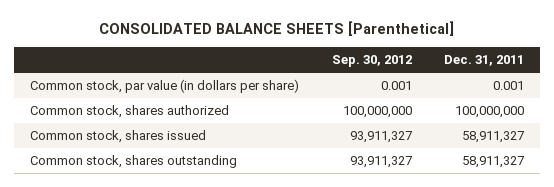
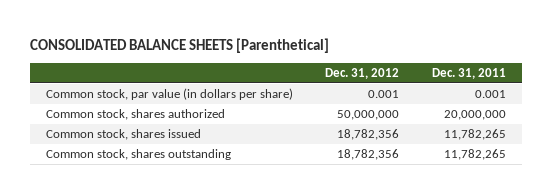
- | Sep. 30, 2012 | Dec. 31, 2011
+ | Dec. 31, 2012 | Dec. 31, 2011
- Common stock, shares authorized | 100,000,000 | 100,000,000
- Common stock, shares issued | 93,911,327 | 58,911,327
- Common stock, shares outstanding | 93,911,327 | 58,911,327
+ Common stock, shares authorized | 50,000,000 | 20,000,000
+ Common stock, shares issued | 18,782,356 | 11,782,265
+ Common stock, shares outstanding | 18,782,356 | 11,782,265

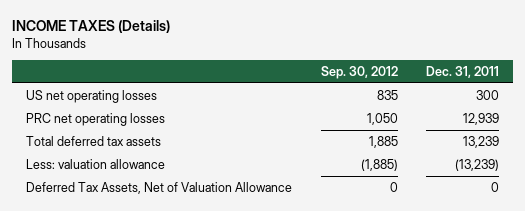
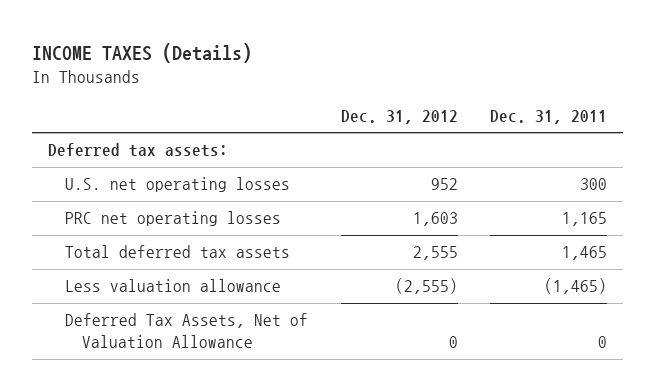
- | Sep. 30, 2012 | Dec. 31, 2011
+ | Dec. 31, 2012 | Dec. 31, 2011
- US net operating losses | 835 | 300
- PRC net operating losses | 1,050 | 12,939
- Total deferred tax assets | 1,885 | 13,239
- Less: valuation allowance | (1,885) | (13,239)
+ Deferred tax assets:
+ U.S. net operating losses | 952 | 300
+ PRC net operating losses | 1,603 | 1,165
+ Total deferred tax assets | 2,555 | 1,465
+ Less valuation allowance | (2,555) | (1,465)

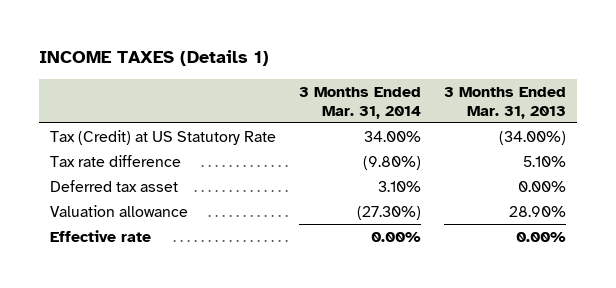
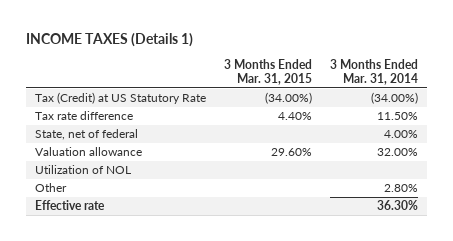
- | 3 Months Ended Mar. 31, 2014 | 3 Months Ended Mar. 31, 2013
+ | 3 Months Ended Mar. 31, 2015 | 3 Months Ended Mar. 31, 2014
- Tax (Credit) at US Statutory Rate | 34.00% | (34.00%)
- Tax rate difference | (9.80%) | 5.10%
- Deferred tax asset | 3.10% | 0.00%
- Valuation allowance | (27.30%) | 28.90%
- Effective rate | 0.00% | 0.00%
+ Tax (Credit) at US Statutory Rate | (34.00%) | (34.00%)
+ Tax rate difference | 4.40% | 11.50%
+ State, net of federal | | 4.00%
+ Valuation allowance | 29.60% | 32.00%
+ Utilization of NOL
+ Other | | 2.80%
+ Effective rate | | 36.30%

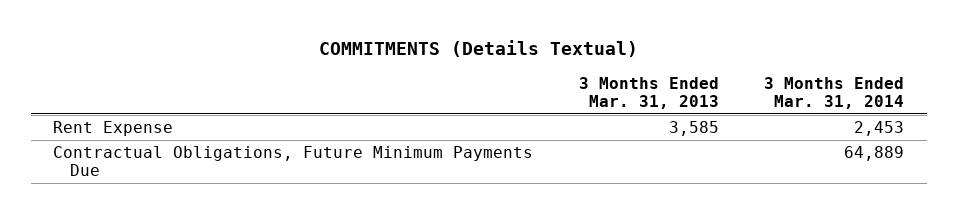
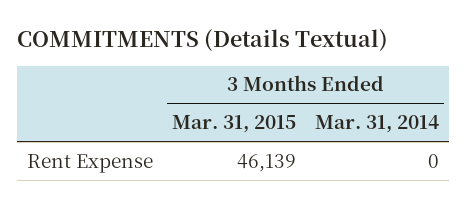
- | 3 Months Ended Mar. 31, 2013 | 3 Months Ended Mar. 31, 2014
+ | 3 Months Ended Mar. 31, 2015 | 3 Months Ended Mar. 31, 2014
- Rent Expense | 3,585 | 2,453
- Contractual Obligations, Future Minimum Payments Due | | 64,889
+ Rent Expense | 46,139 | 0

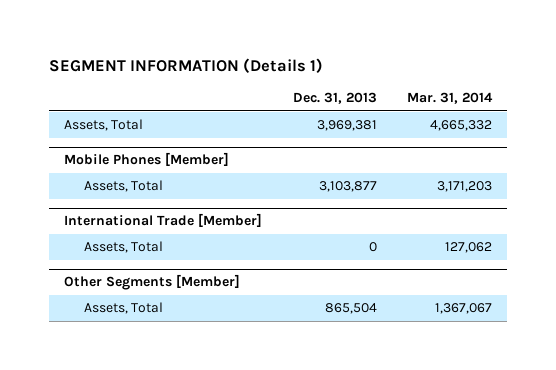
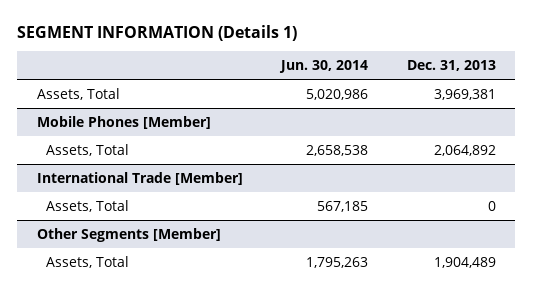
- | Dec. 31, 2013 | Mar. 31, 2014
+ | Jun. 30, 2014 | Dec. 31, 2013
@ Mobile Phones [Member]
- Assets, Total | 3,103,877 | 3,171,203
+ Assets, Total | 2,658,538 | 2,064,892
@ Other Segments [Member]
- Assets, Total | 865,504 | 1,367,067
+ Assets, Total | 1,795,263 | 1,904,489

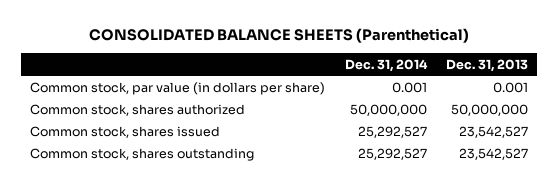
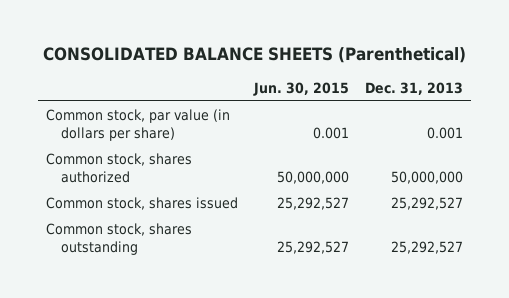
- | Dec. 31, 2014 | Dec. 31, 2013
+ | Jun. 30, 2015 | Dec. 31, 2013
- Common stock, shares issued | 25,292,527 | 23,542,527
- Common stock, shares outstanding | 25,292,527 | 23,542,527
+ Common stock, shares issued | 25,292,527 | 25,292,527
+ Common stock, shares outstanding | 25,292,527 | 25,292,527

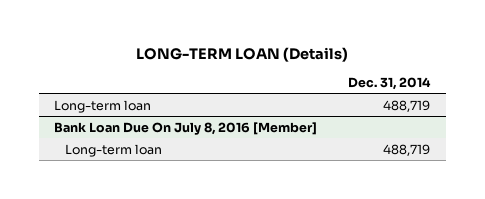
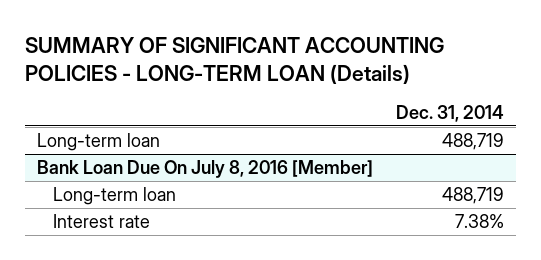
- LONG-TERM LOAN (Details)
+ SUMMARY OF SIGNIFICANT ACCOUNTING POLICIES - LONG-TERM LOAN (Details)
@ Bank Loan Due On July 8, 2016 [Member]
+ Interest rate | 7.38%

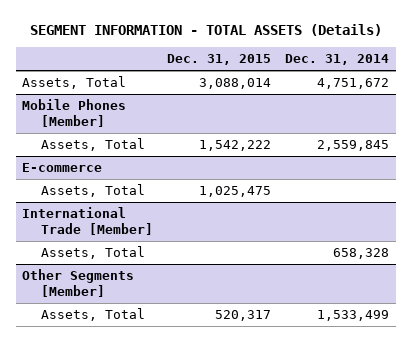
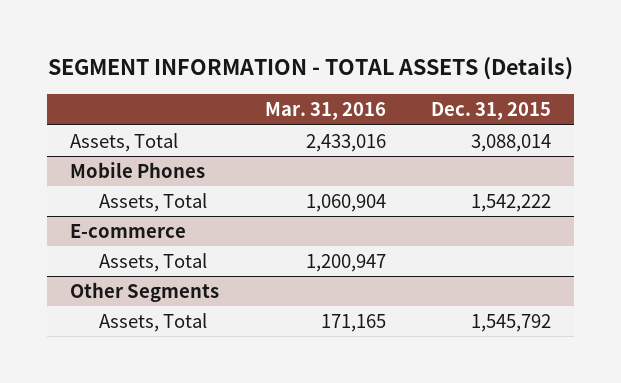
- | Dec. 31, 2015 | Dec. 31, 2014
+ | Mar. 31, 2016 | Dec. 31, 2015
- Mobile Phones [Member]
+ Mobile Phones
@ E-commerce
- Assets, Total | 1,025,475 |
- International Trade [Member]
- Other Segments [Member]
- Assets, Total | 520,317 | 1,533,499
+ Other Segments
+ Assets, Total | 171,165 | 1,545,792

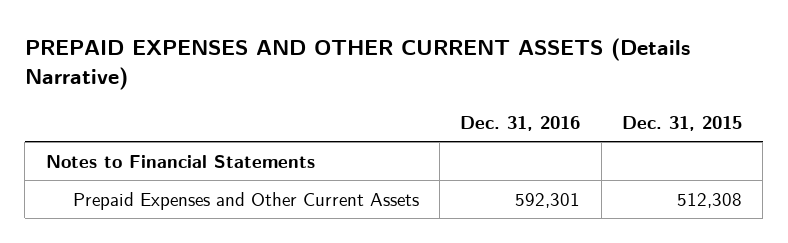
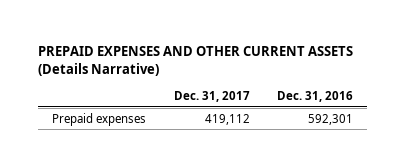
- | Dec. 31, 2016 | Dec. 31, 2015
+ | Dec. 31, 2017 | Dec. 31, 2016
- Notes to Financial Statements
- Prepaid Expenses and Other Current Assets | 592,301 | 512,308
+ Prepaid expenses | 419,112 | 592,301

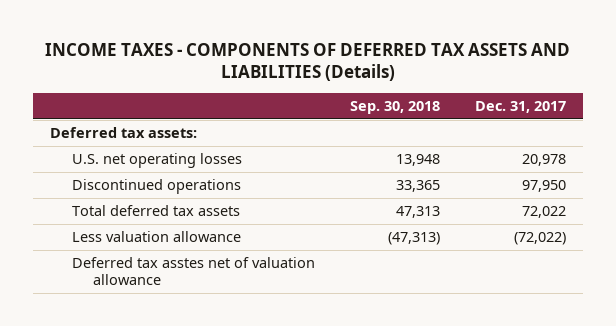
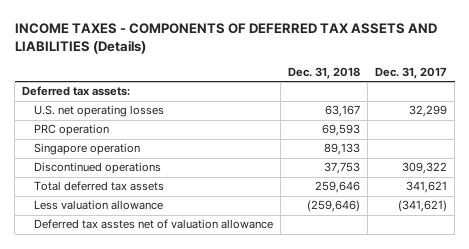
- | Sep. 30, 2018 | Dec. 31, 2017
+ | Dec. 31, 2018 | Dec. 31, 2017
- U.S. net operating losses | 13,948 | 20,978
- Discontinued operations | 33,365 | 97,950
- Total deferred tax assets | 47,313 | 72,022
- Less valuation allowance | (47,313) | (72,022)
+ U.S. net operating losses | 63,167 | 32,299
+ PRC operation | 69,593 |
+ Singapore operation | 89,133 |
+ Discontinued operations | 37,753 | 309,322
+ Total deferred tax assets | 259,646 | 341,621
+ Less valuation allowance | (259,646) | (341,621)

